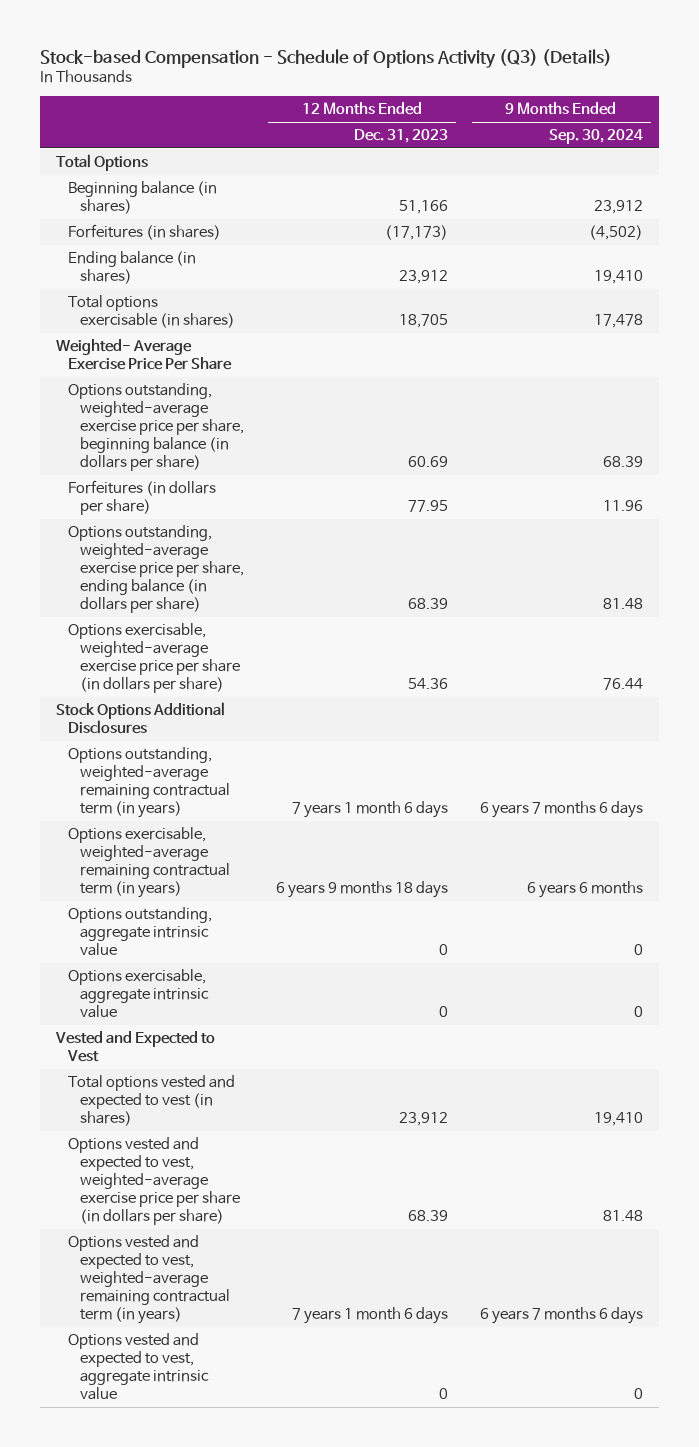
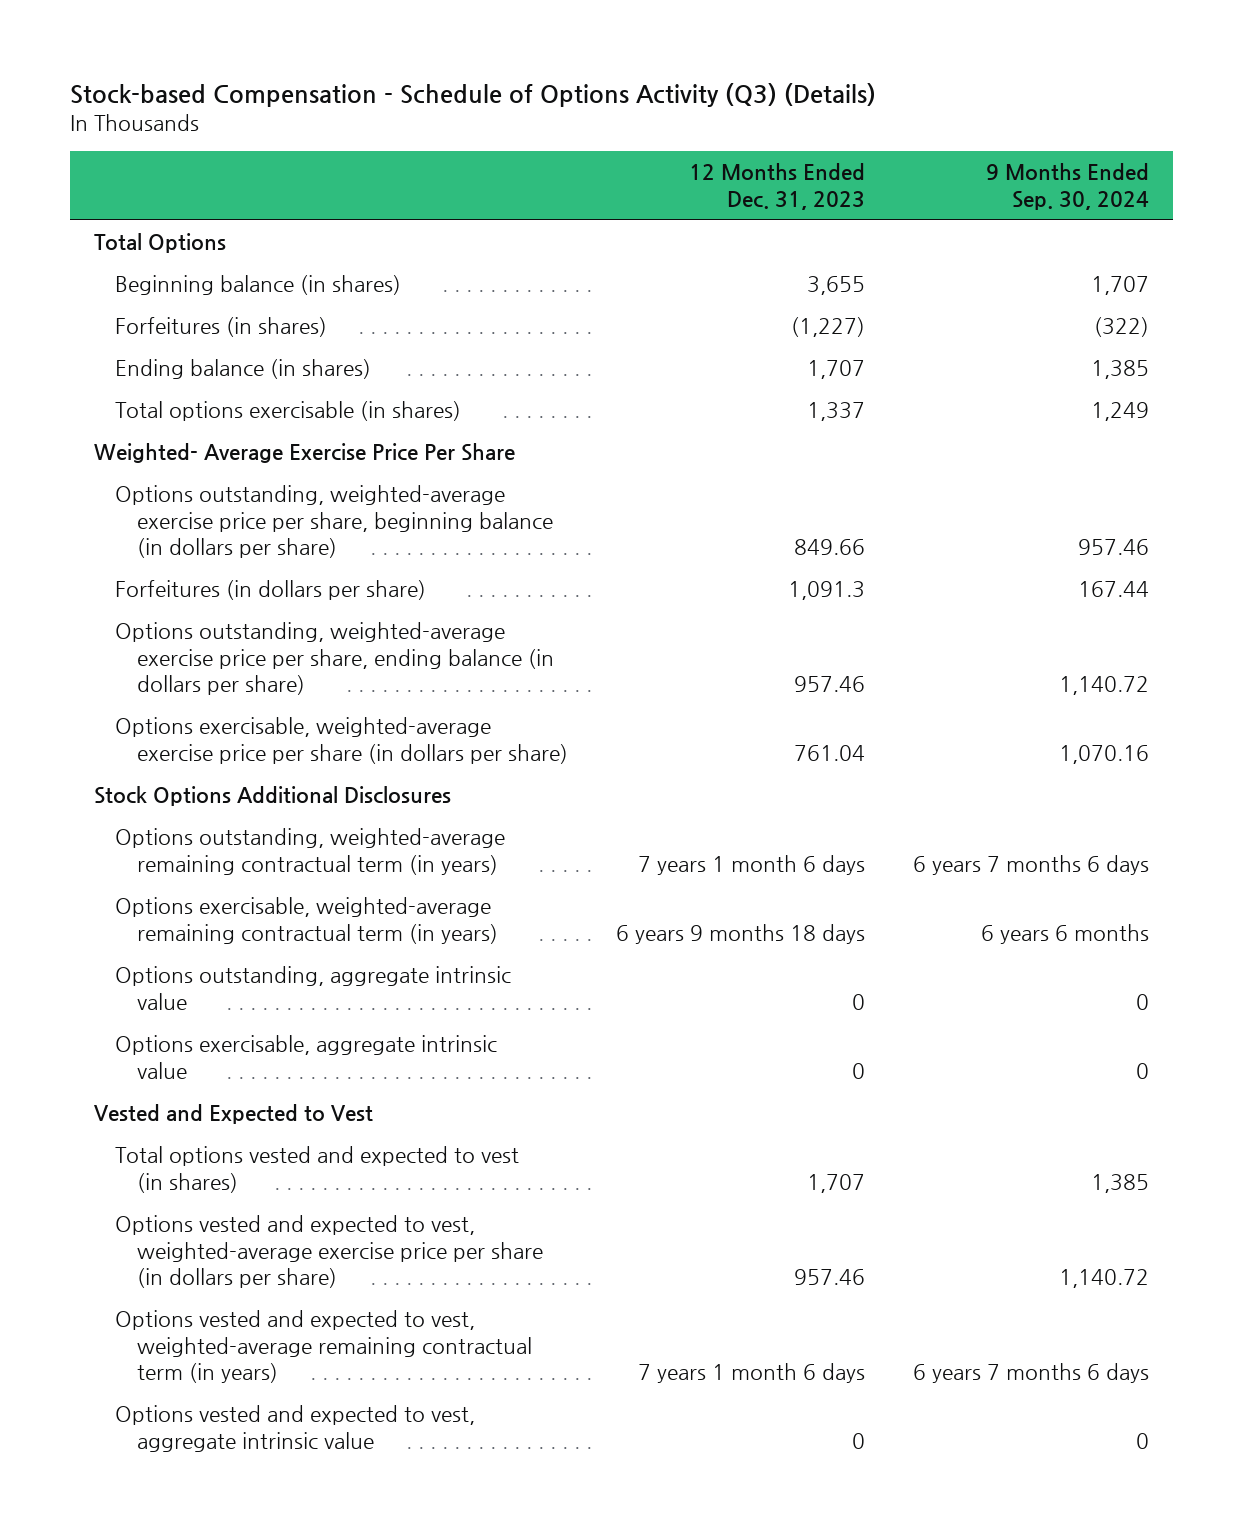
- Beginning balance (in shares) | 51,166 | 23,912
- Forfeitures (in shares) | (17,173) | (4,502)
- Ending balance (in shares) | 23,912 | 19,410
- Total options exercisable (in shares) | 18,705 | 17,478
+ Beginning balance (in shares) | 3,655 | 1,707
+ Forfeitures (in shares) | (1,227) | (322)
+ Ending balance (in shares) | 1,707 | 1,385
+ Total options exercisable (in shares) | 1,337 | 1,249
- Options outstanding, weighted-average exercise price per share, beginning balance (in dollars per share) | 60.69 | 68.39
- Forfeitures (in dollars per share) | 77.95 | 11.96
- Options outstanding, weighted-average exercise price per share, ending balance (in dollars per share) | 68.39 | 81.48
- Options exercisable, weighted-average exercise price per share (in dollars per share) | 54.36 | 76.44
+ Options outstanding, weighted-average exercise price per share, beginning balance (in dollars per share) | 849.66 | 957.46
+ Forfeitures (in dollars per share) | 1,091.3 | 167.44
+ Options outstanding, weighted-average exercise price per share, ending balance (in dollars per share) | 957.46 | 1,140.72
+ Options exercisable, weighted-average exercise price per share (in dollars per share) | 761.04 | 1,070.16
- Total options vested and expected to vest (in shares) | 23,912 | 19,410
- Options vested and expected to vest, weighted-average exercise price per share (in dollars per share) | 68.39 | 81.48
+ Total options vested and expected to vest (in shares) | 1,707 | 1,385
+ Options vested and expected to vest, weighted-average exercise price per share (in dollars per share) | 957.46 | 1,140.72

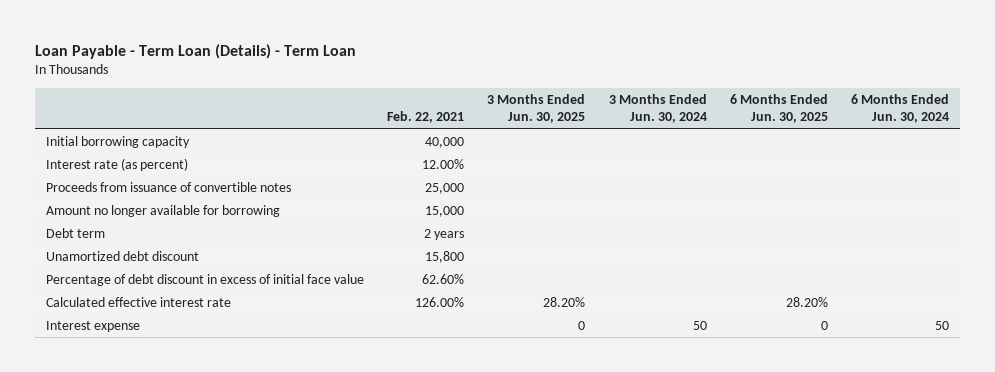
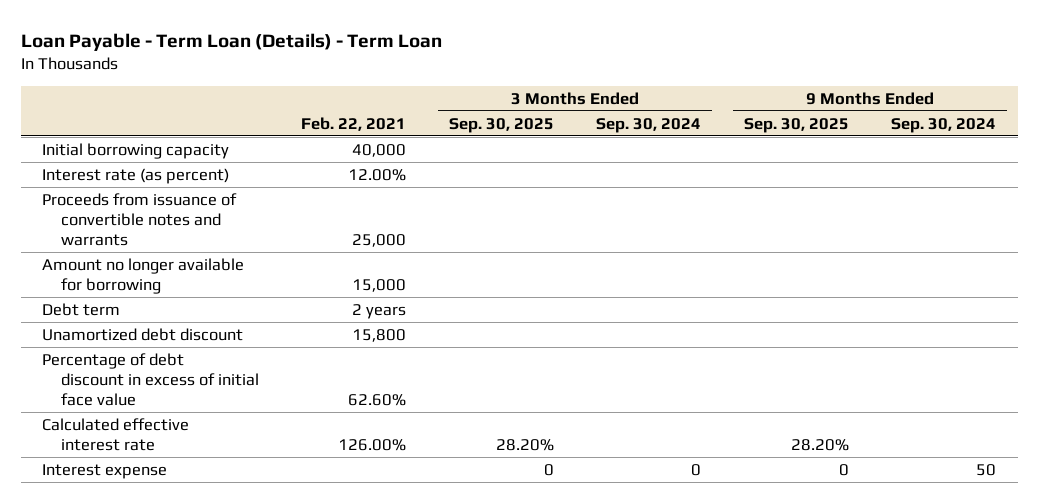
- | Feb. 22, 2021 | 3 Months Ended Jun. 30, 2025 | 3 Months Ended Jun. 30, 2024 | 6 Months Ended Jun. 30, 2025 | 6 Months Ended Jun. 30, 2024
+ | Feb. 22, 2021 | 3 Months Ended Sep. 30, 2025 | 3 Months Ended Sep. 30, 2024 | 9 Months Ended Sep. 30, 2025 | 9 Months Ended Sep. 30, 2024
- Proceeds from issuance of convertible notes | 25,000 | | | |
+ Proceeds from issuance of convertible notes and warrants | 25,000 | | | |

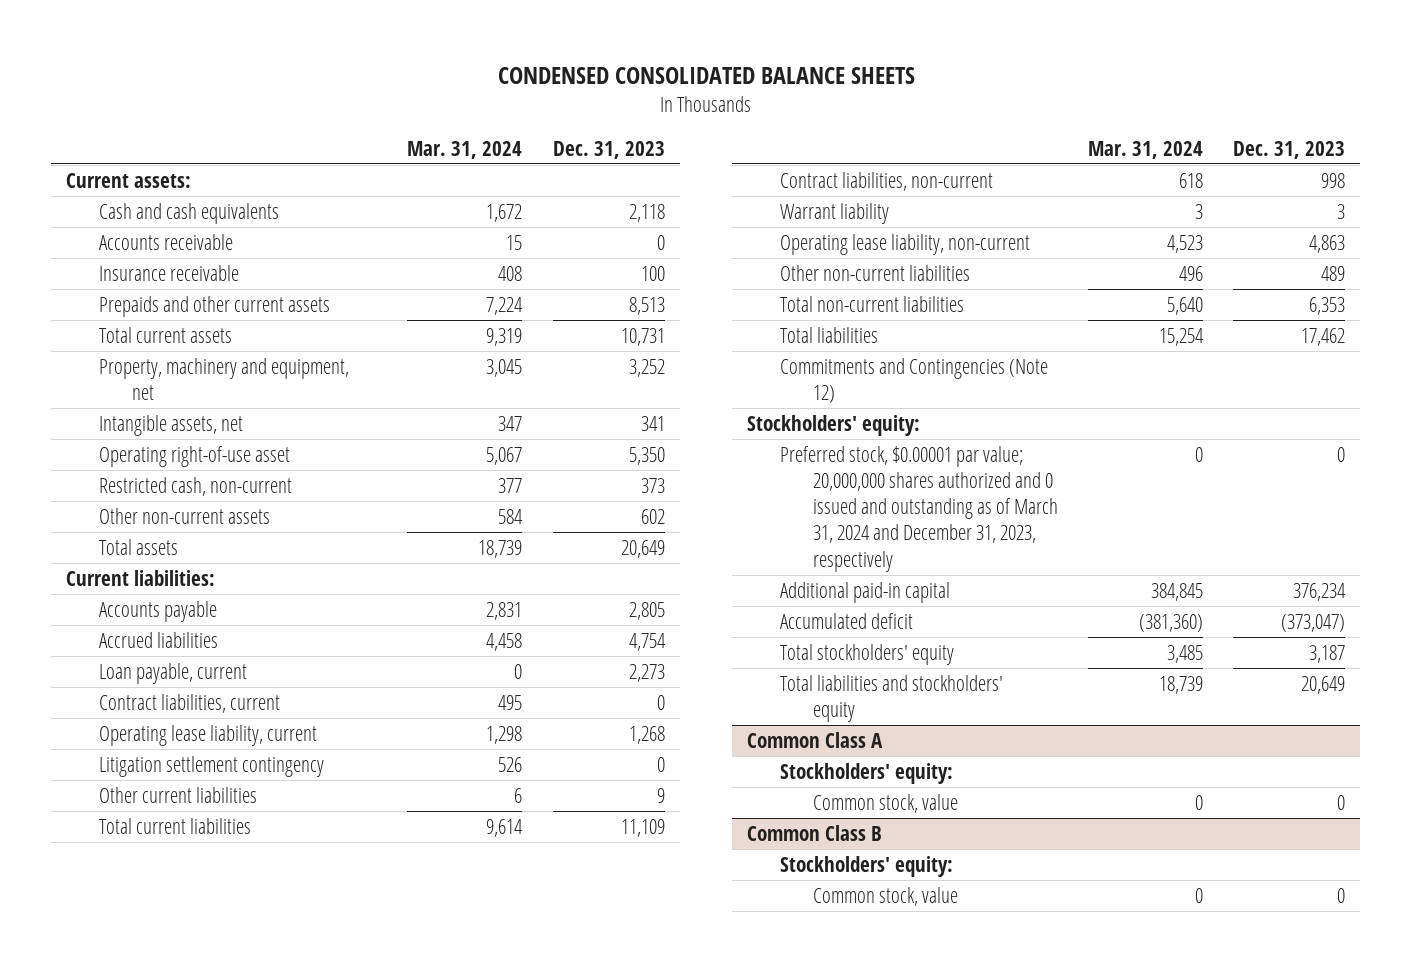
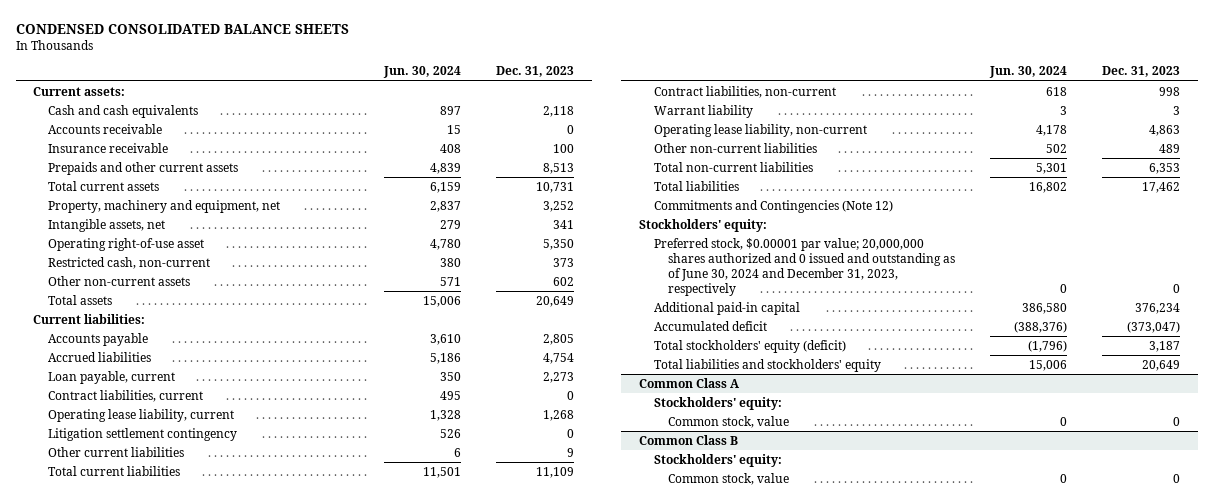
- | Mar. 31, 2024 | Dec. 31, 2023
+ | Jun. 30, 2024 | Dec. 31, 2023
- Preferred stock, $0.00001 par value; 20,000,000 shares authorized and 0 issued and outstanding as of March 31, 2024 and December 31, 2023, respectively | 0 | 0
+ Preferred stock, $0.00001 par value; 20,000,000 shares authorized and 0 issued and outstanding as of June 30, 2024 and December 31, 2023, respectively | 0 | 0
- Total stockholders' equity | 3,485 | 3,187
+ Total stockholders' equity (deficit) | (1,796) | 3,187

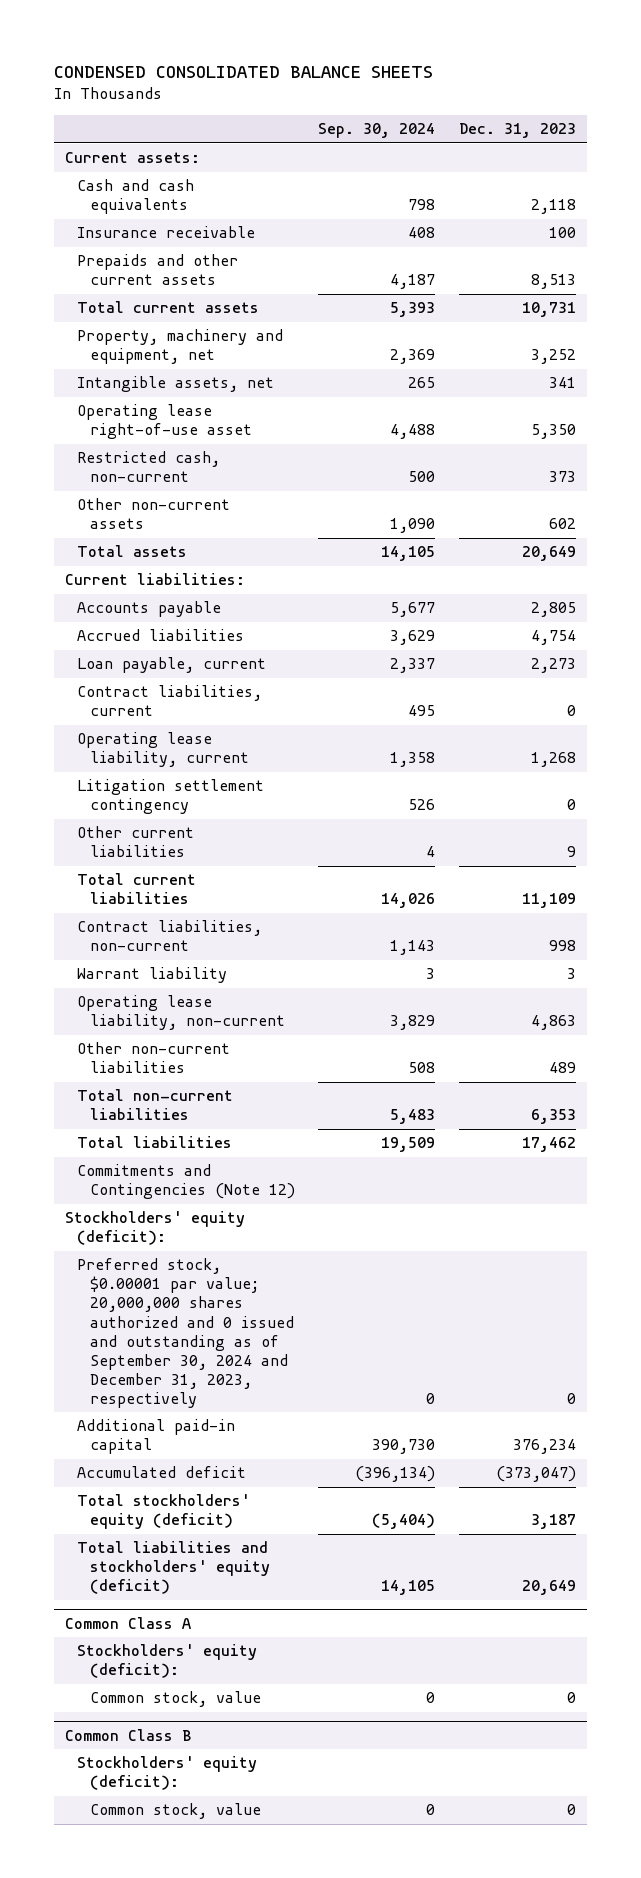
- | Jun. 30, 2024 | Dec. 31, 2023
+ | Sep. 30, 2024 | Dec. 31, 2023
- Accounts receivable | 15 | 0
- Operating right-of-use asset | 4,780 | 5,350
+ Operating lease right-of-use asset | 4,488 | 5,350
- Stockholders' equity:
- Preferred stock, $0.00001 par value; 20,000,000 shares authorized and 0 issued and outstanding as of June 30, 2024 and December 31, 2023, respectively | 0 | 0
+ Stockholders' equity (deficit):
+ Preferred stock, $0.00001 par value; 20,000,000 shares authorized and 0 issued and outstanding as of September 30, 2024 and December 31, 2023, respectively | 0 | 0
- Total liabilities and stockholders' equity | 15,006 | 20,649
+ Total liabilities and stockholders' equity (deficit) | 14,105 | 20,649
@ Common Class A
- Stockholders' equity:
+ Stockholders' equity (deficit):
@ Common Class B
- Stockholders' equity:
+ Stockholders' equity (deficit):

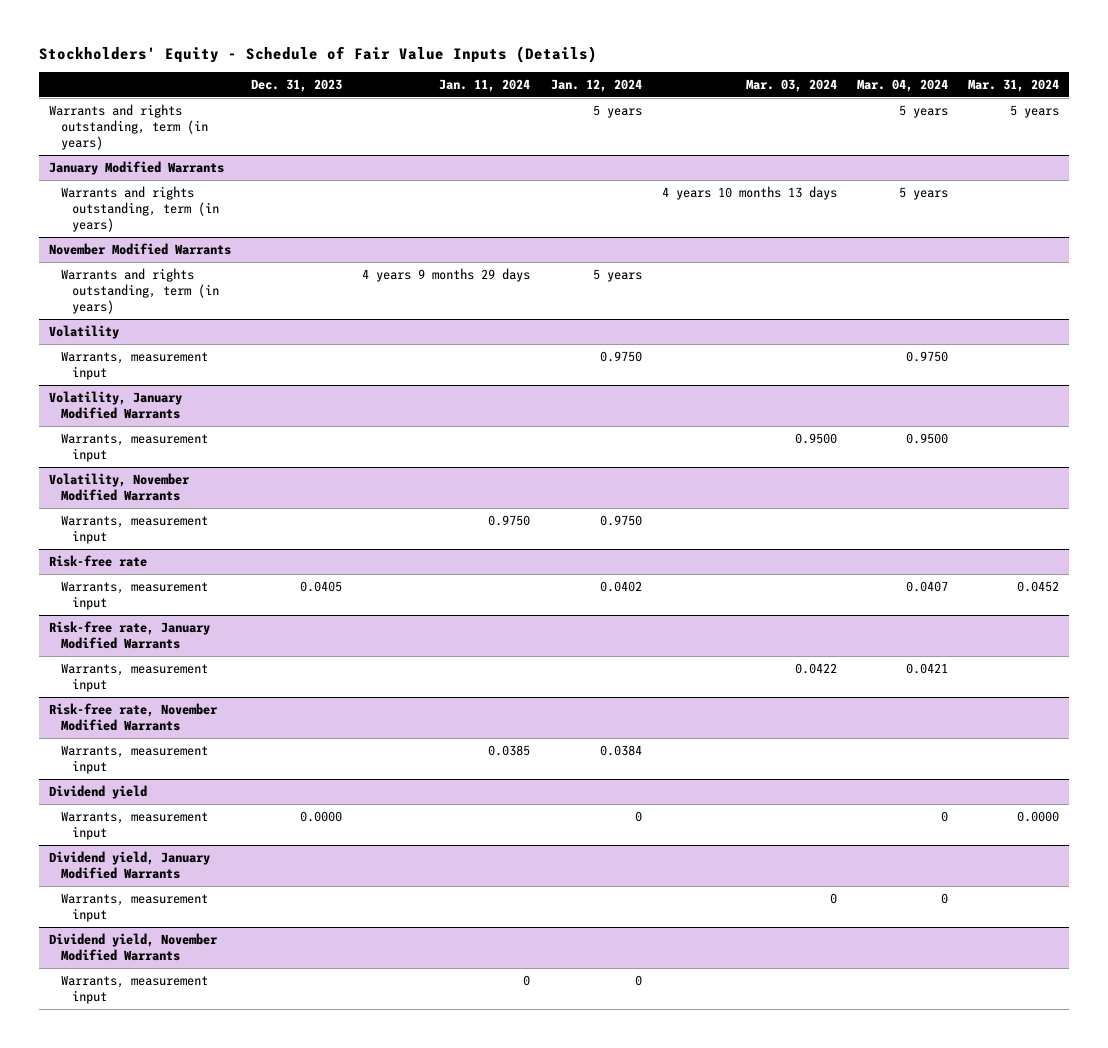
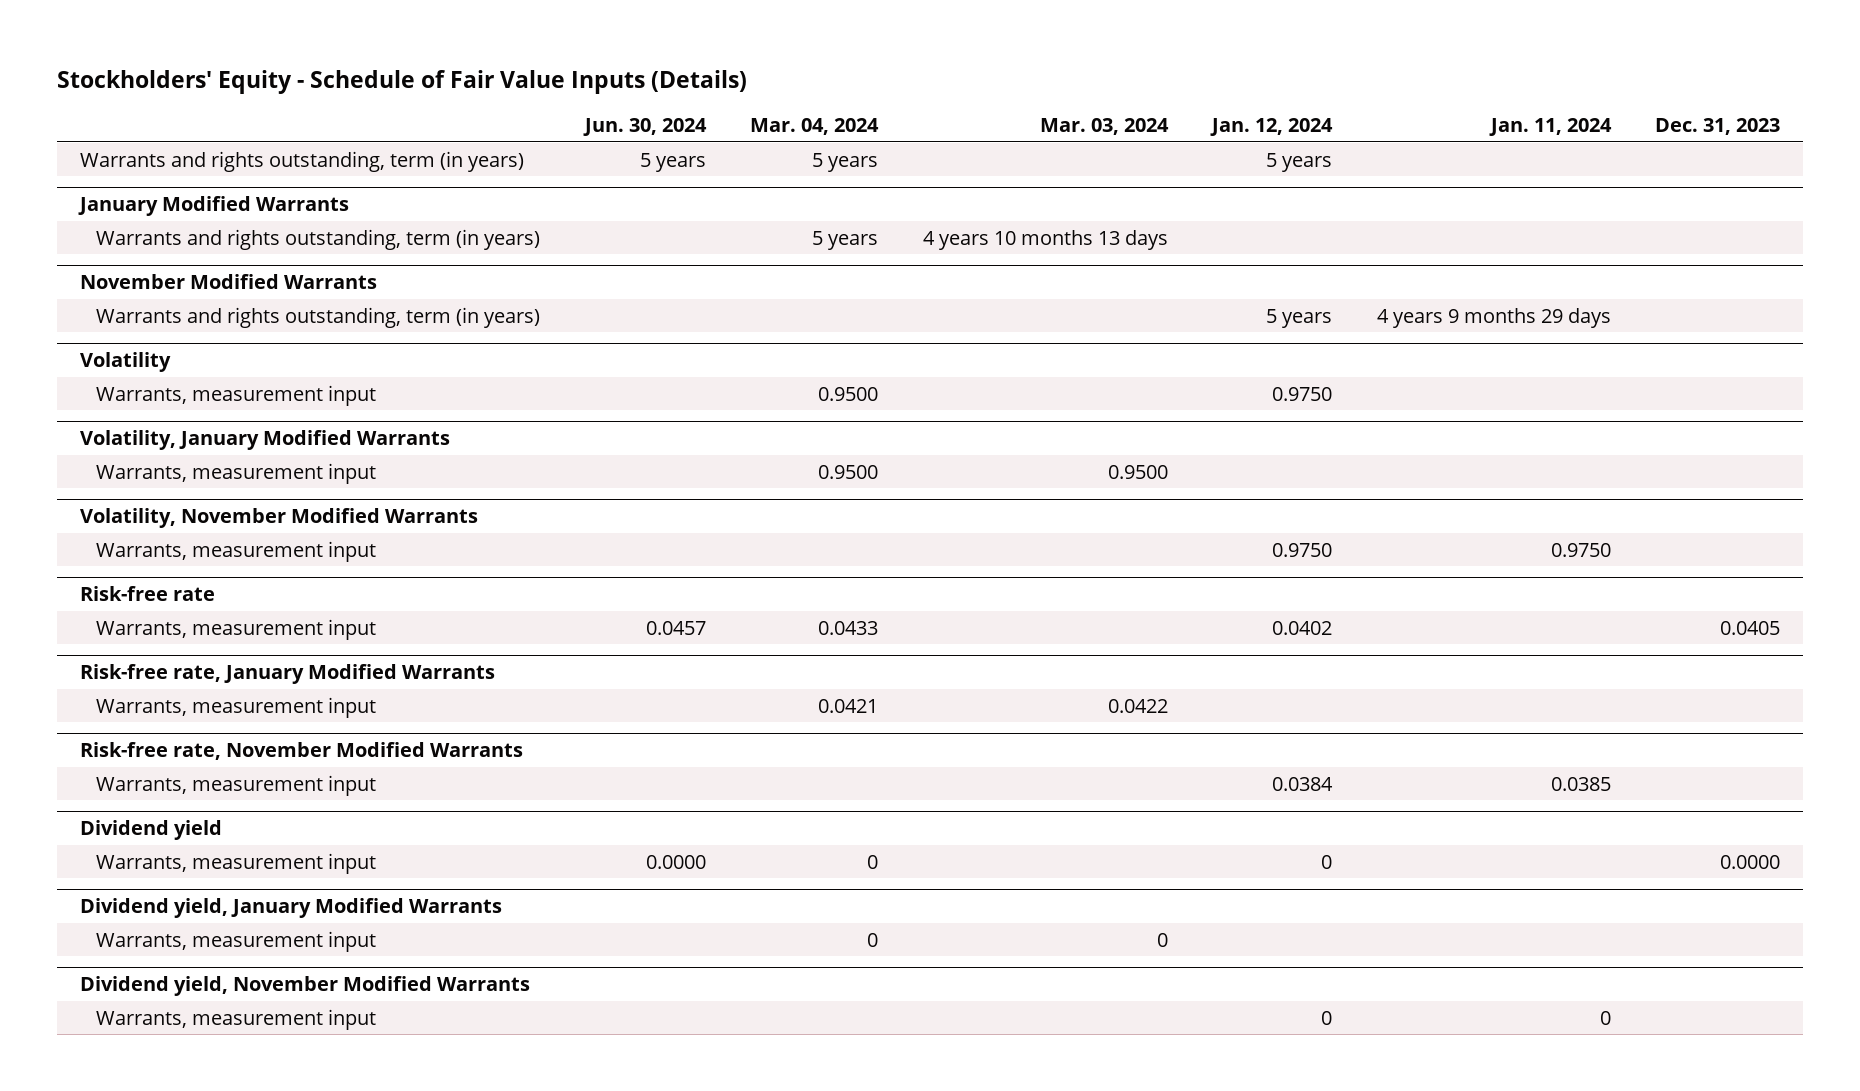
- | Dec. 31, 2023 | Jan. 11, 2024 | Jan. 12, 2024 | Mar. 03, 2024 | Mar. 04, 2024 | Mar. 31, 2024
+ | Jun. 30, 2024 | Mar. 04, 2024 | Mar. 03, 2024 | Jan. 12, 2024 | Jan. 11, 2024 | Dec. 31, 2023
@ Volatility
- Warrants, measurement input | | | 0.9750 | | 0.9750 |
+ Warrants, measurement input | | 0.9500 | | 0.9750 | |
@ Risk-free rate
- Warrants, measurement input | 0.0405 | | 0.0402 | | 0.0407 | 0.0452
+ Warrants, measurement input | 0.0457 | 0.0433 | | 0.0402 | | 0.0405

